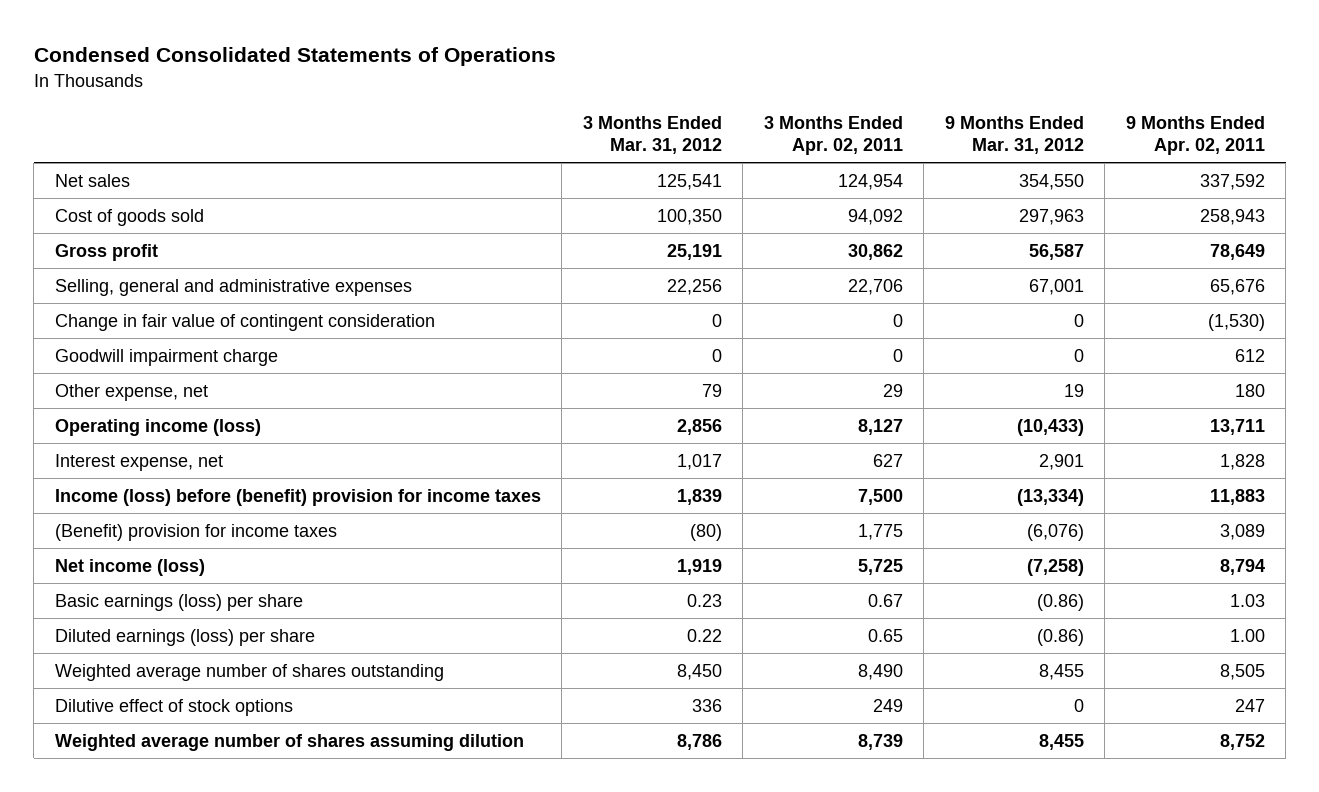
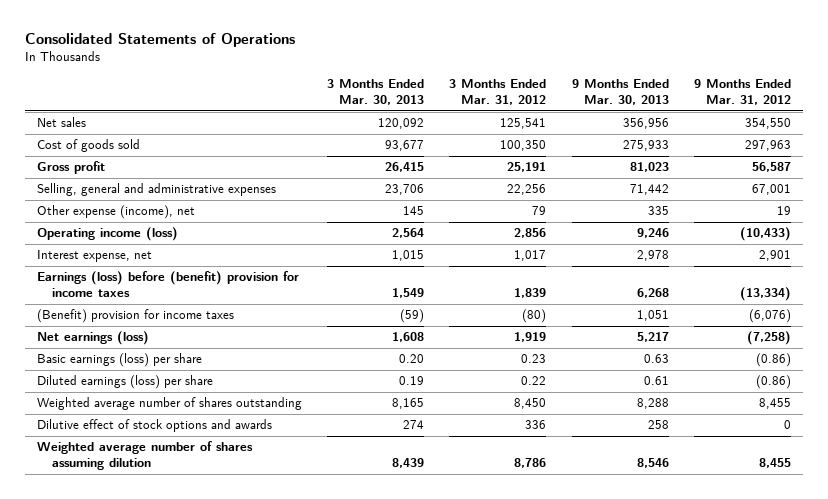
- Condensed Consolidated Statements of Operations
+ Consolidated Statements of Operations
- | 3 Months Ended Mar. 31, 2012 | 3 Months Ended Apr. 02, 2011 | 9 Months Ended Mar. 31, 2012 | 9 Months Ended Apr. 02, 2011
+ | 3 Months Ended Mar. 30, 2013 | 3 Months Ended Mar. 31, 2012 | 9 Months Ended Mar. 30, 2013 | 9 Months Ended Mar. 31, 2012
- Change in fair value of contingent consideration | 0 | 0 | 0 | (1,530)
- Goodwill impairment charge | 0 | 0 | 0 | 612
- Other expense, net | 79 | 29 | 19 | 180
+ Other expense (income), net | 145 | 79 | 335 | 19
- Income (loss) before (benefit) provision for income taxes | 1,839 | 7,500 | (13,334) | 11,883
+ Earnings (loss) before (benefit) provision for income taxes | 1,549 | 1,839 | 6,268 | (13,334)
- Net income (loss) | 1,919 | 5,725 | (7,258) | 8,794
+ Net earnings (loss) | 1,608 | 1,919 | 5,217 | (7,258)
- Dilutive effect of stock options | 336 | 249 | 0 | 247
+ Dilutive effect of stock options and awards | 274 | 336 | 258 | 0

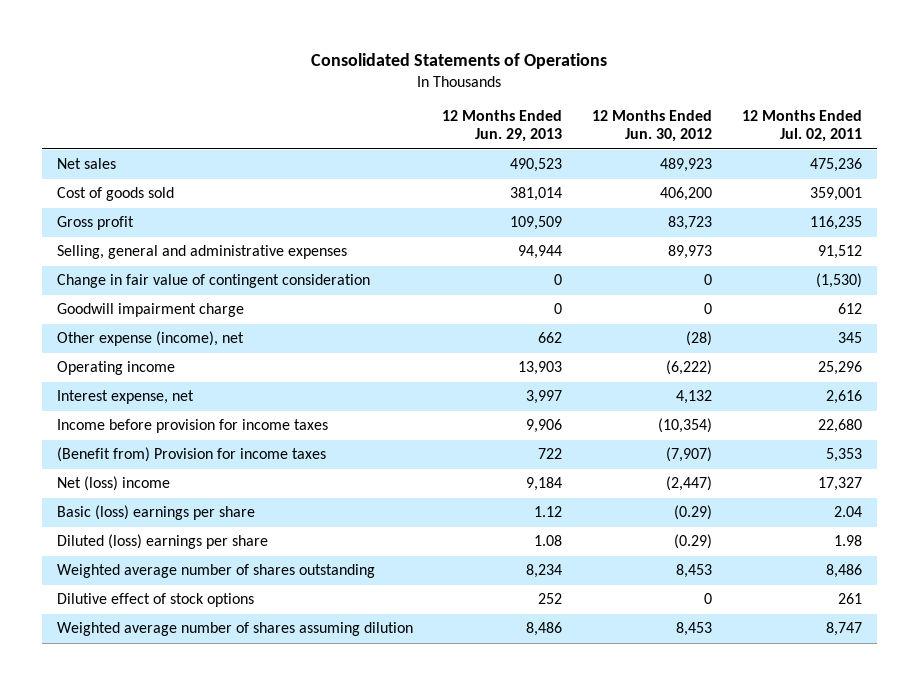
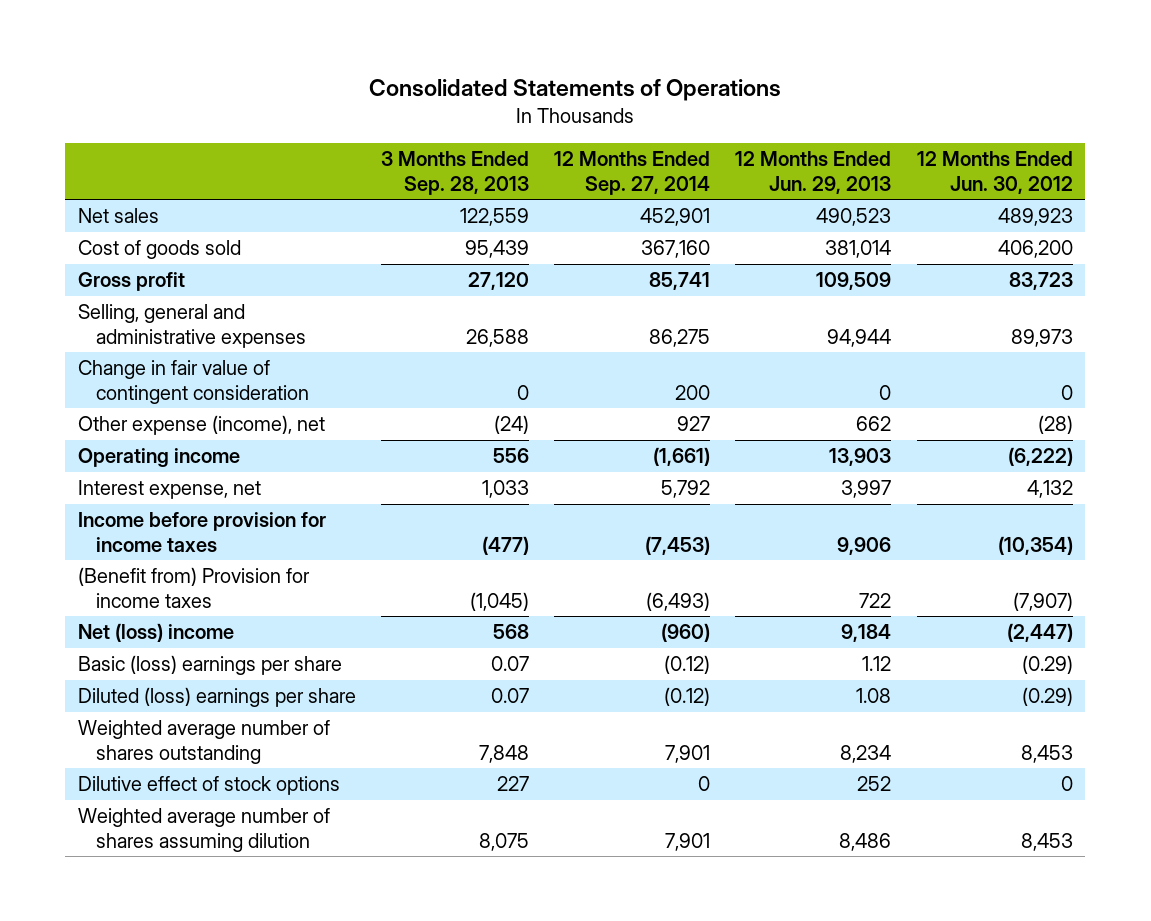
- | 12 Months Ended Jun. 29, 2013 | 12 Months Ended Jun. 30, 2012 | 12 Months Ended Jul. 02, 2011
+ | 3 Months Ended Sep. 28, 2013 | 12 Months Ended Sep. 27, 2014 | 12 Months Ended Jun. 29, 2013 | 12 Months Ended Jun. 30, 2012
- Goodwill impairment charge | 0 | 0 | 612

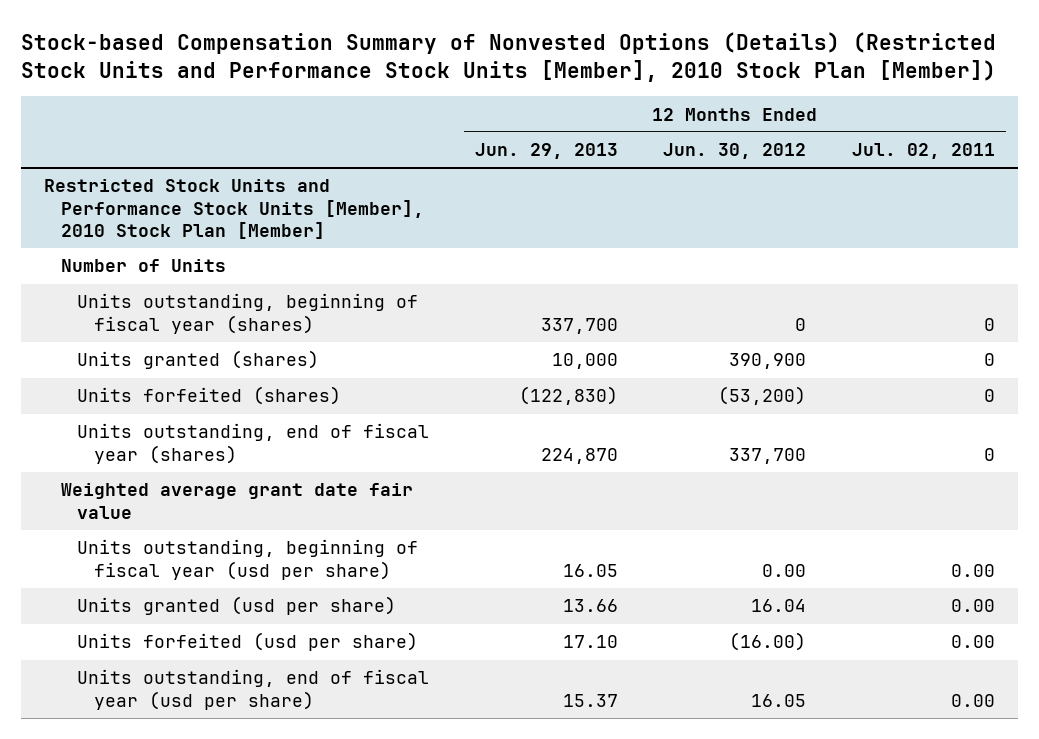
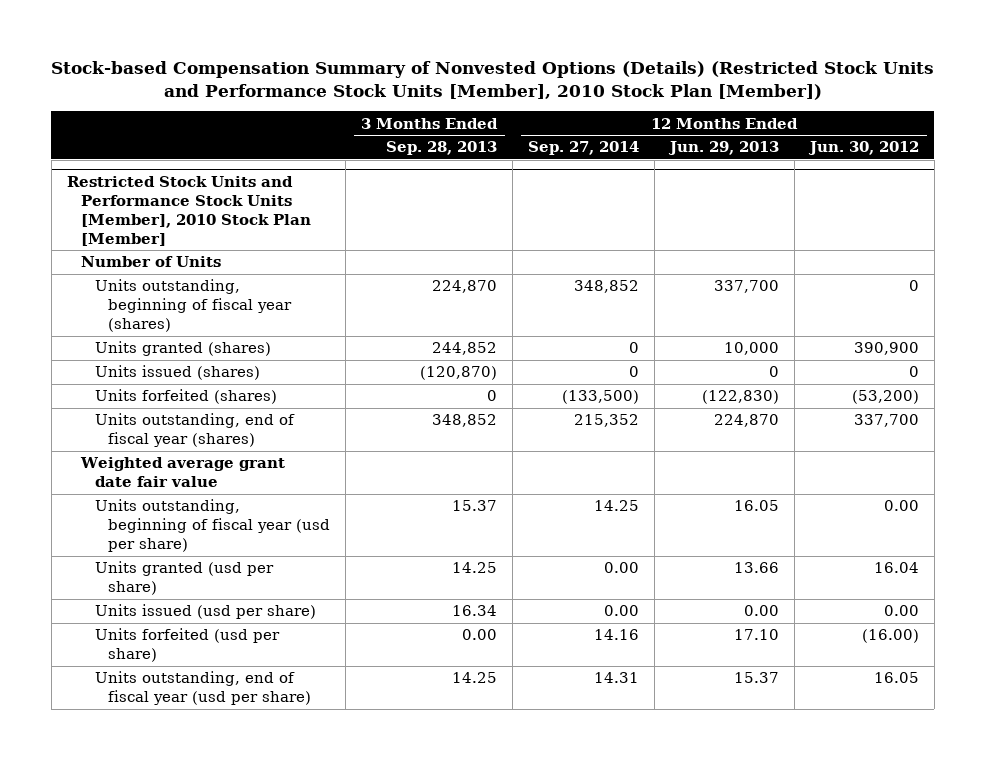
- | 12 Months Ended Jun. 29, 2013 | 12 Months Ended Jun. 30, 2012 | 12 Months Ended Jul. 02, 2011
+ | 3 Months Ended Sep. 28, 2013 | 12 Months Ended Sep. 27, 2014 | 12 Months Ended Jun. 29, 2013 | 12 Months Ended Jun. 30, 2012
@ Restricted Stock Units and Performance Stock Units [Member], 2010 Stock Plan [Member]
+ Units issued (shares) | (120,870) | 0 | 0 | 0
+ Units issued (usd per share) | 16.34 | 0.00 | 0.00 | 0.00

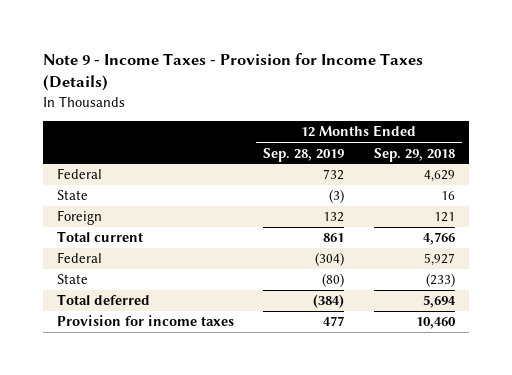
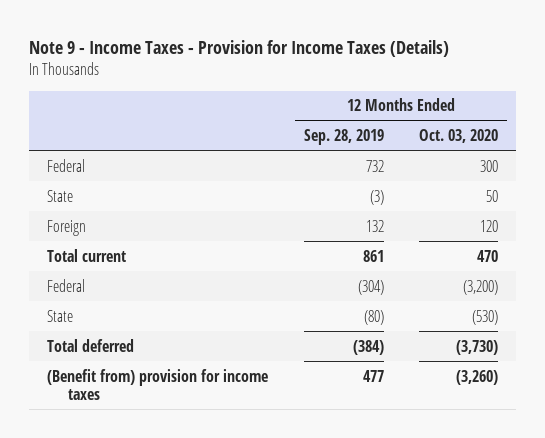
- | 12 Months Ended Sep. 28, 2019 | 12 Months Ended Sep. 29, 2018
+ | 12 Months Ended Sep. 28, 2019 | 12 Months Ended Oct. 03, 2020
- Provision for income taxes | 477 | 10,460
+ (Benefit from) provision for income taxes | 477 | (3,260)

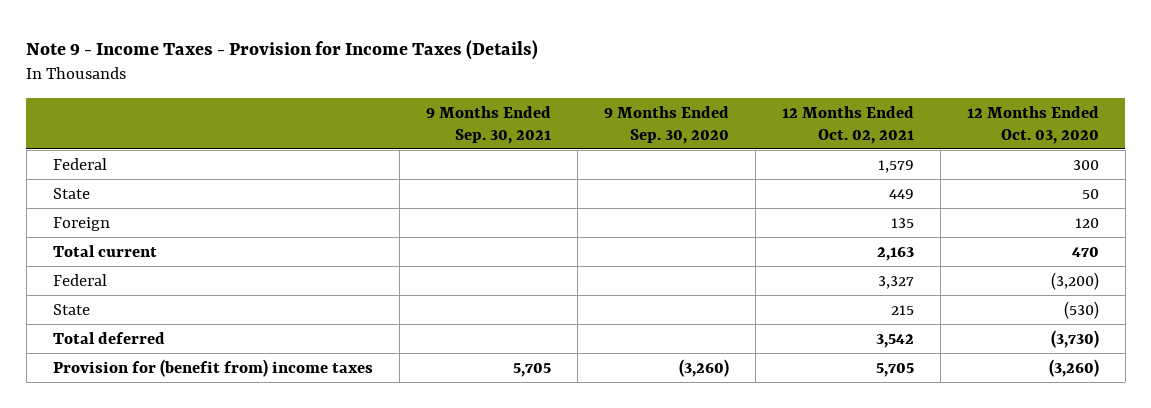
- | 12 Months Ended Sep. 28, 2019 | 12 Months Ended Oct. 03, 2020
+ | 9 Months Ended Sep. 30, 2021 | 9 Months Ended Sep. 30, 2020 | 12 Months Ended Oct. 02, 2021 | 12 Months Ended Oct. 03, 2020
- (Benefit from) provision for income taxes | 477 | (3,260)
+ Provision for (benefit from) income taxes | 5,705 | (3,260) | 5,705 | (3,260)

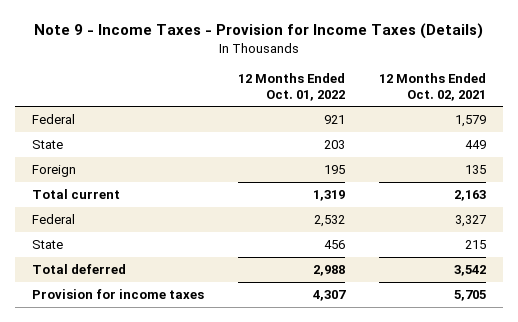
- | 9 Months Ended Sep. 30, 2021 | 9 Months Ended Sep. 30, 2020 | 12 Months Ended Oct. 02, 2021 | 12 Months Ended Oct. 03, 2020
+ | 12 Months Ended Oct. 01, 2022 | 12 Months Ended Oct. 02, 2021
- Provision for (benefit from) income taxes | 5,705 | (3,260) | 5,705 | (3,260)
+ Provision for income taxes | 4,307 | 5,705

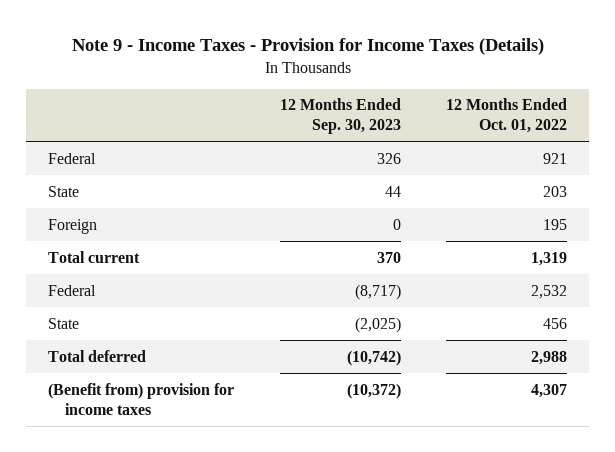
- | 12 Months Ended Oct. 01, 2022 | 12 Months Ended Oct. 02, 2021
+ | 12 Months Ended Sep. 30, 2023 | 12 Months Ended Oct. 01, 2022
- Provision for income taxes | 4,307 | 5,705
+ (Benefit from) provision for income taxes | (10,372) | 4,307

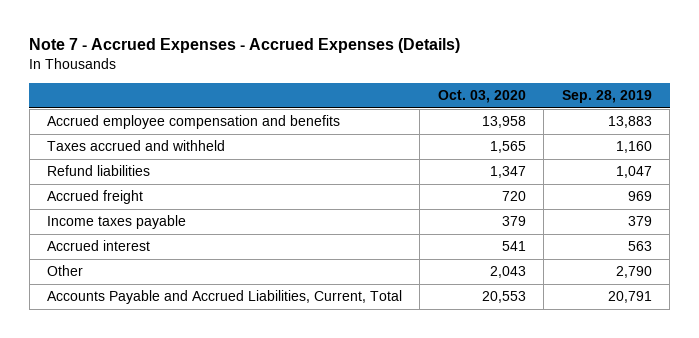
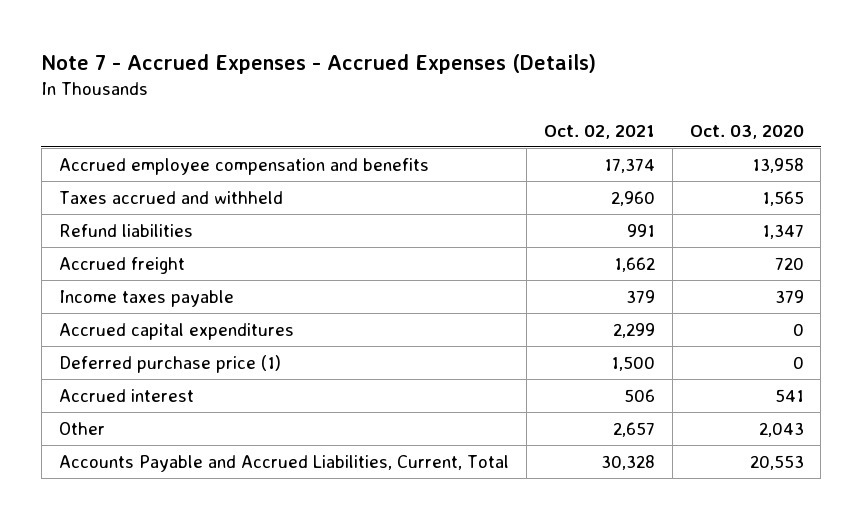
- | Oct. 03, 2020 | Sep. 28, 2019
+ | Oct. 02, 2021 | Oct. 03, 2020
+ Accrued capital expenditures | 2,299 | 0
+ Deferred purchase price (1) | 1,500 | 0

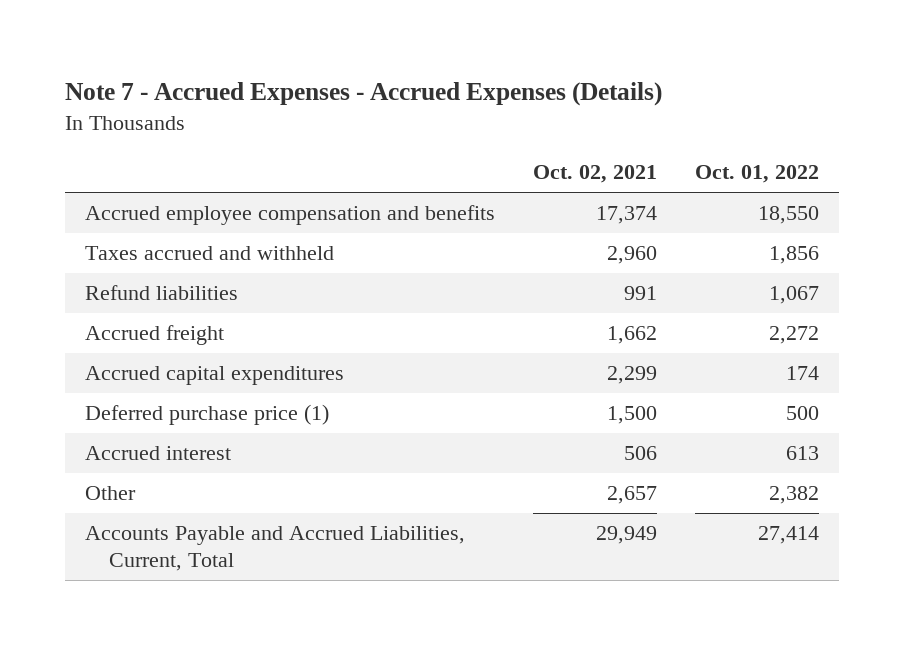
- | Oct. 02, 2021 | Oct. 03, 2020
+ | Oct. 02, 2021 | Oct. 01, 2022
- Income taxes payable | 379 | 379
- Accounts Payable and Accrued Liabilities, Current, Total | 30,328 | 20,553
+ Accounts Payable and Accrued Liabilities, Current, Total | 29,949 | 27,414

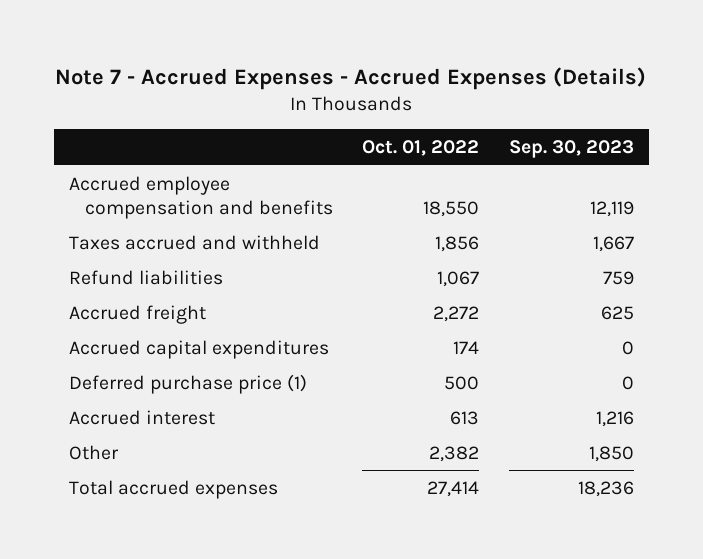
- | Oct. 02, 2021 | Oct. 01, 2022
+ | Oct. 01, 2022 | Sep. 30, 2023
- Accounts Payable and Accrued Liabilities, Current, Total | 29,949 | 27,414
+ Total accrued expenses | 27,414 | 18,236

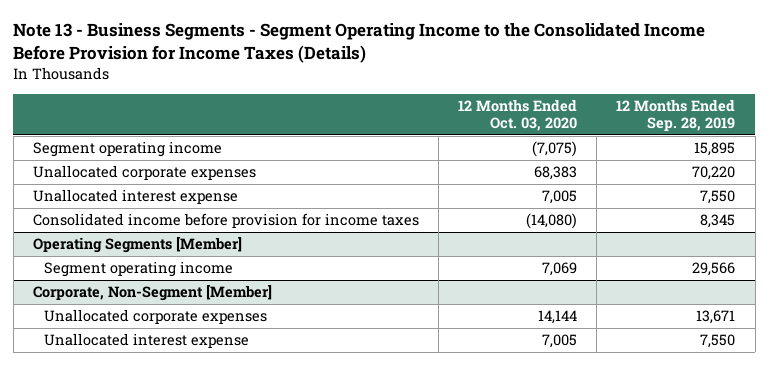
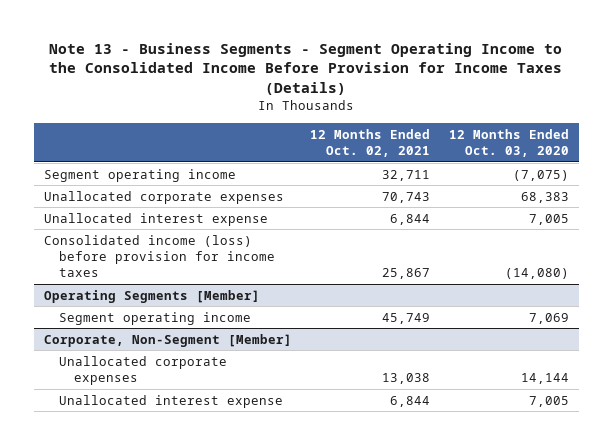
- | 12 Months Ended Oct. 03, 2020 | 12 Months Ended Sep. 28, 2019
+ | 12 Months Ended Oct. 02, 2021 | 12 Months Ended Oct. 03, 2020
- Consolidated income before provision for income taxes | (14,080) | 8,345
+ Consolidated income (loss) before provision for income taxes | 25,867 | (14,080)

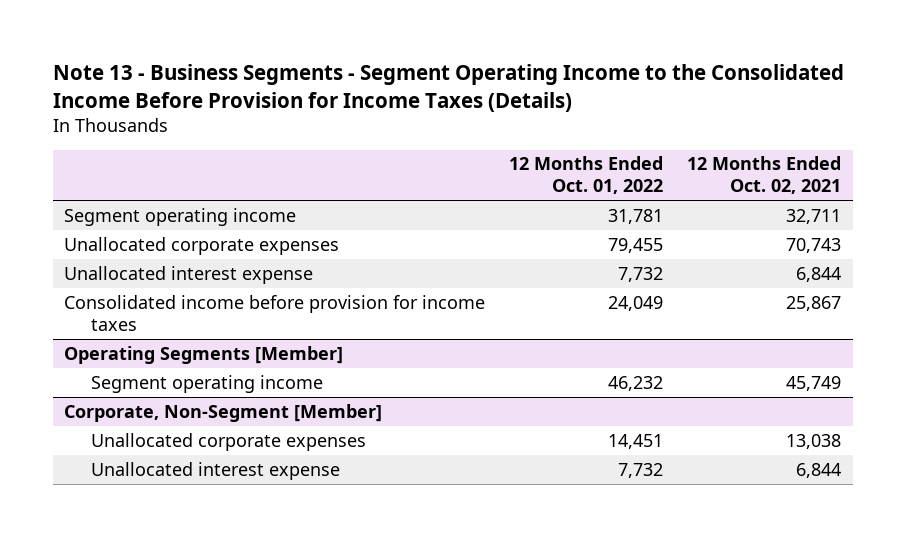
- | 12 Months Ended Oct. 02, 2021 | 12 Months Ended Oct. 03, 2020
+ | 12 Months Ended Oct. 01, 2022 | 12 Months Ended Oct. 02, 2021
- Consolidated income (loss) before provision for income taxes | 25,867 | (14,080)
+ Consolidated income before provision for income taxes | 24,049 | 25,867

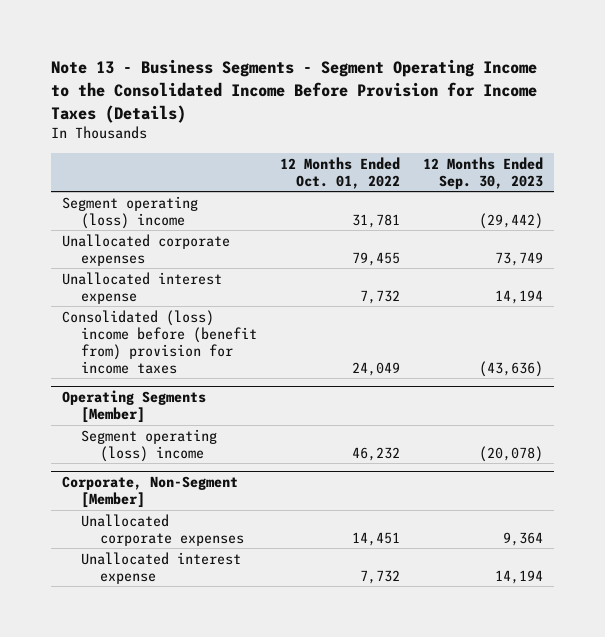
- | 12 Months Ended Oct. 01, 2022 | 12 Months Ended Oct. 02, 2021
+ | 12 Months Ended Oct. 01, 2022 | 12 Months Ended Sep. 30, 2023
- Segment operating income | 31,781 | 32,711
+ Segment operating (loss) income | 31,781 | (29,442)
- Consolidated income before provision for income taxes | 24,049 | 25,867
+ Consolidated (loss) income before (benefit from) provision for income taxes | 24,049 | (43,636)
@ Operating Segments [Member]
- Segment operating income | 46,232 | 45,749
+ Segment operating (loss) income | 46,232 | (20,078)

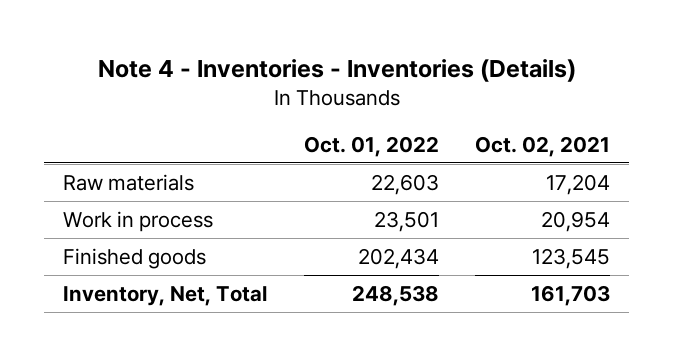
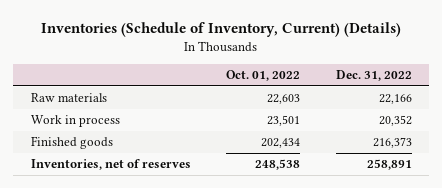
- Note 4 - Inventories - Inventories (Details)
+ Inventories (Schedule of Inventory, Current) (Details)
- | Oct. 01, 2022 | Oct. 02, 2021
+ | Oct. 01, 2022 | Dec. 31, 2022
- Inventory, Net, Total | 248,538 | 161,703
+ Inventories, net of reserves | 248,538 | 258,891

